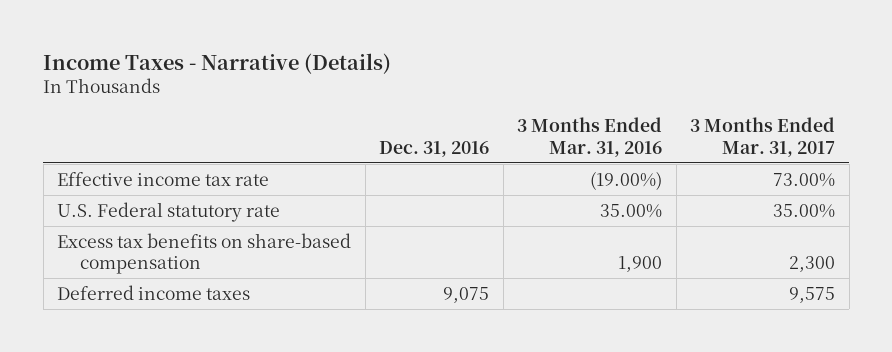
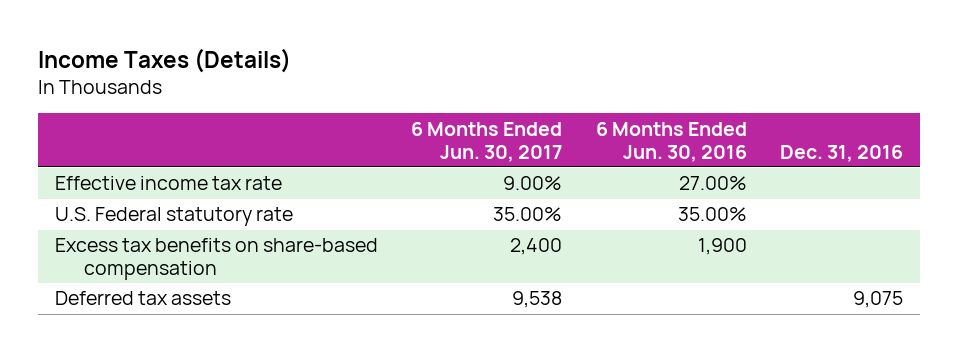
- Income Taxes - Narrative (Details)
+ Income Taxes (Details)
- | Dec. 31, 2016 | 3 Months Ended Mar. 31, 2016 | 3 Months Ended Mar. 31, 2017
+ | 6 Months Ended Jun. 30, 2017 | 6 Months Ended Jun. 30, 2016 | Dec. 31, 2016
- Deferred income taxes | 9,075 | | 9,575
+ Deferred tax assets | 9,538 | | 9,075

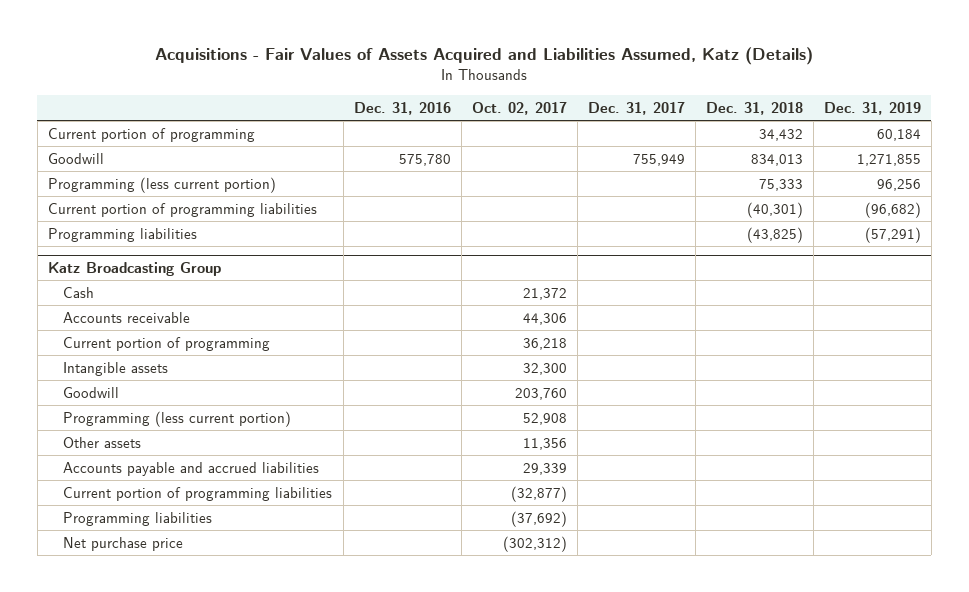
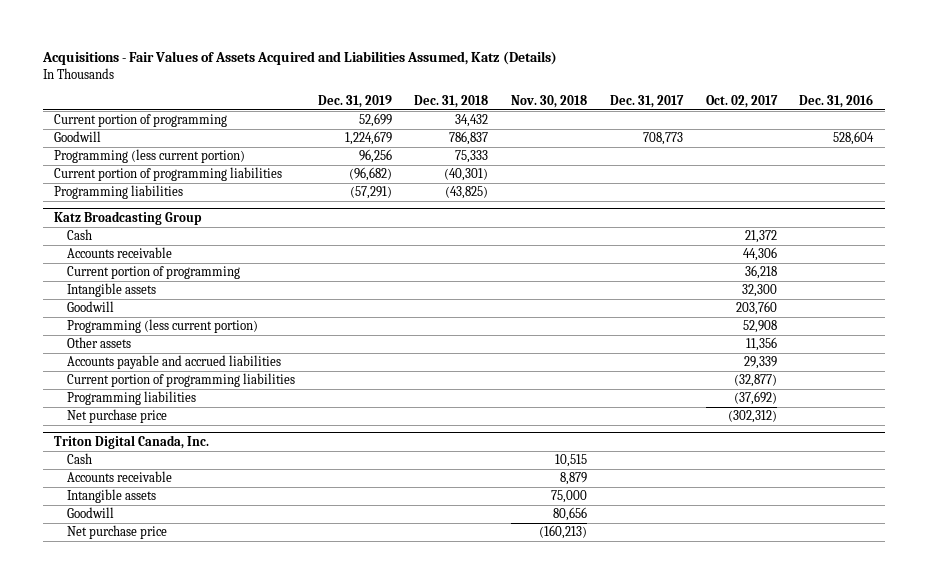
- | Dec. 31, 2016 | Oct. 02, 2017 | Dec. 31, 2017 | Dec. 31, 2018 | Dec. 31, 2019
+ | Dec. 31, 2019 | Dec. 31, 2018 | Nov. 30, 2018 | Dec. 31, 2017 | Oct. 02, 2017 | Dec. 31, 2016
- Current portion of programming | | | | 34,432 | 60,184
- Goodwill | 575,780 | | 755,949 | 834,013 | 1,271,855
+ Current portion of programming | 52,699 | 34,432 | | | |
+ Goodwill | 1,224,679 | 786,837 | | 708,773 | | 528,604
+ Triton Digital Canada, Inc.
+ Cash | | | 10,515 | | |
+ Accounts receivable | | | 8,879 | | |
+ Intangible assets | | | 75,000 | | |
+ Goodwill | | | 80,656 | | |
+ Net purchase price | | | (160,213) | | |

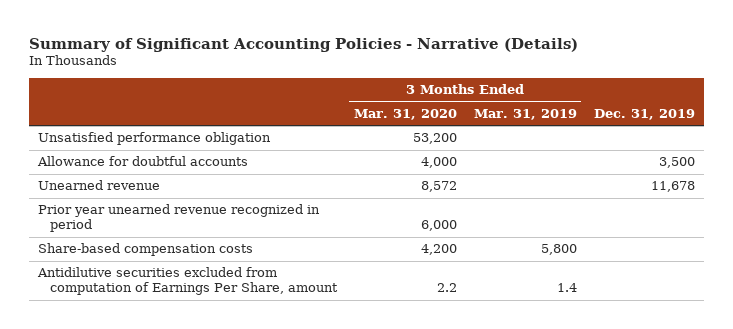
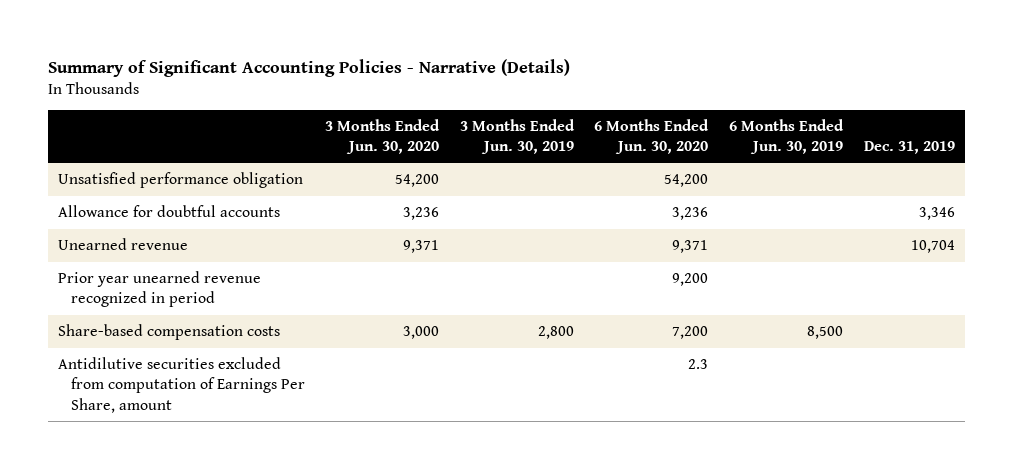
- | 3 Months Ended Mar. 31, 2020 | 3 Months Ended Mar. 31, 2019 | Dec. 31, 2019
+ | 3 Months Ended Jun. 30, 2020 | 3 Months Ended Jun. 30, 2019 | 6 Months Ended Jun. 30, 2020 | 6 Months Ended Jun. 30, 2019 | Dec. 31, 2019
- Allowance for doubtful accounts | 4,000 | | 3,500
- Unearned revenue | 8,572 | | 11,678
+ Allowance for doubtful accounts | 3,236 | | 3,236 | | 3,346
+ Unearned revenue | 9,371 | | 9,371 | | 10,704

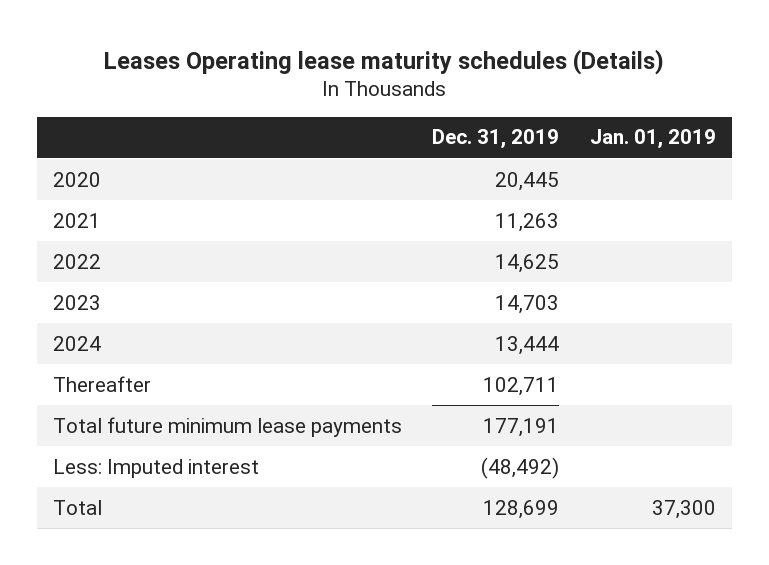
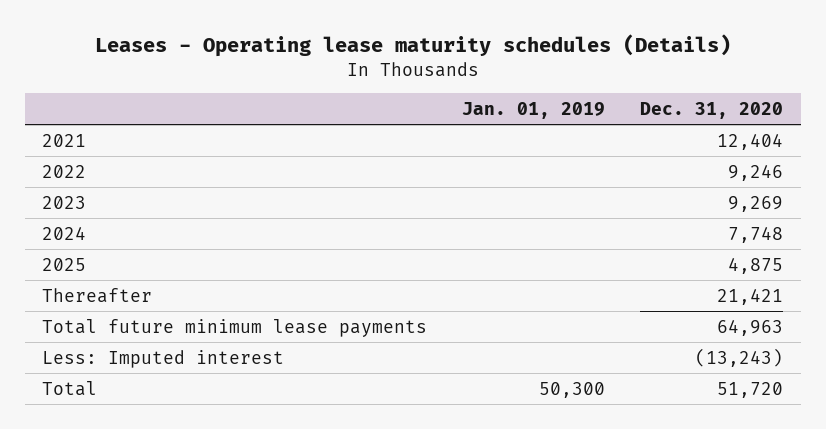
- Leases Operating lease maturity schedules (Details)
+ Leases - Operating lease maturity schedules (Details)
- | Dec. 31, 2019 | Jan. 01, 2019
+ | Jan. 01, 2019 | Dec. 31, 2020
- 2020 | 20,445 |
+ 2025 | | 4,875
- Total | 128,699 | 37,300
+ Total | 50,300 | 51,720

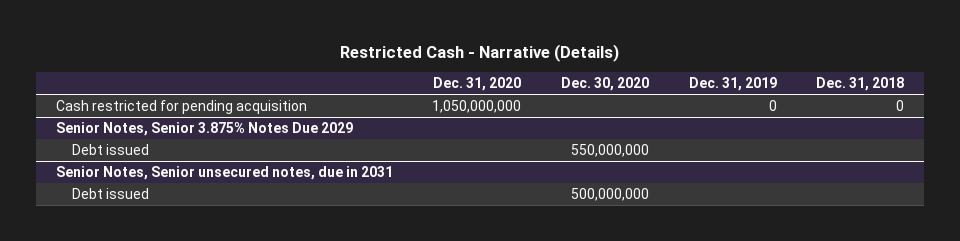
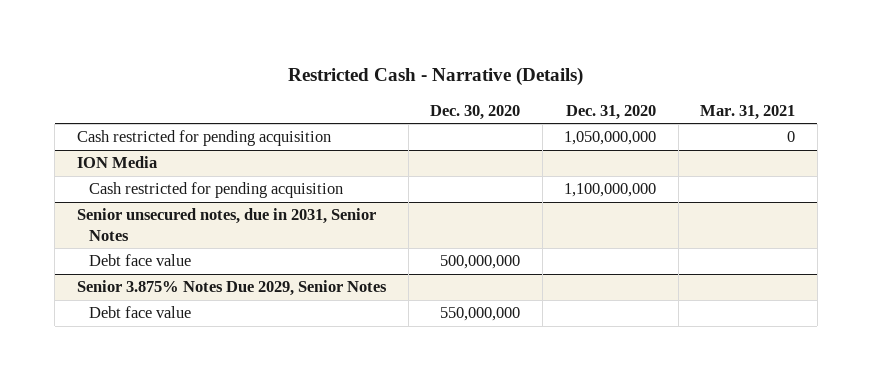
- | Dec. 31, 2020 | Dec. 30, 2020 | Dec. 31, 2019 | Dec. 31, 2018
+ | Dec. 30, 2020 | Dec. 31, 2020 | Mar. 31, 2021
- Senior Notes, Senior 3.875% Notes Due 2029
- Debt issued | | 550,000,000 | |
- Senior Notes, Senior unsecured notes, due in 2031
- Debt issued | | 500,000,000 | |
+ ION Media
+ Cash restricted for pending acquisition | | 1,100,000,000 |
+ Senior unsecured notes, due in 2031, Senior Notes
+ Debt face value | 500,000,000 | |
+ Senior 3.875% Notes Due 2029, Senior Notes
+ Debt face value | 550,000,000 | |

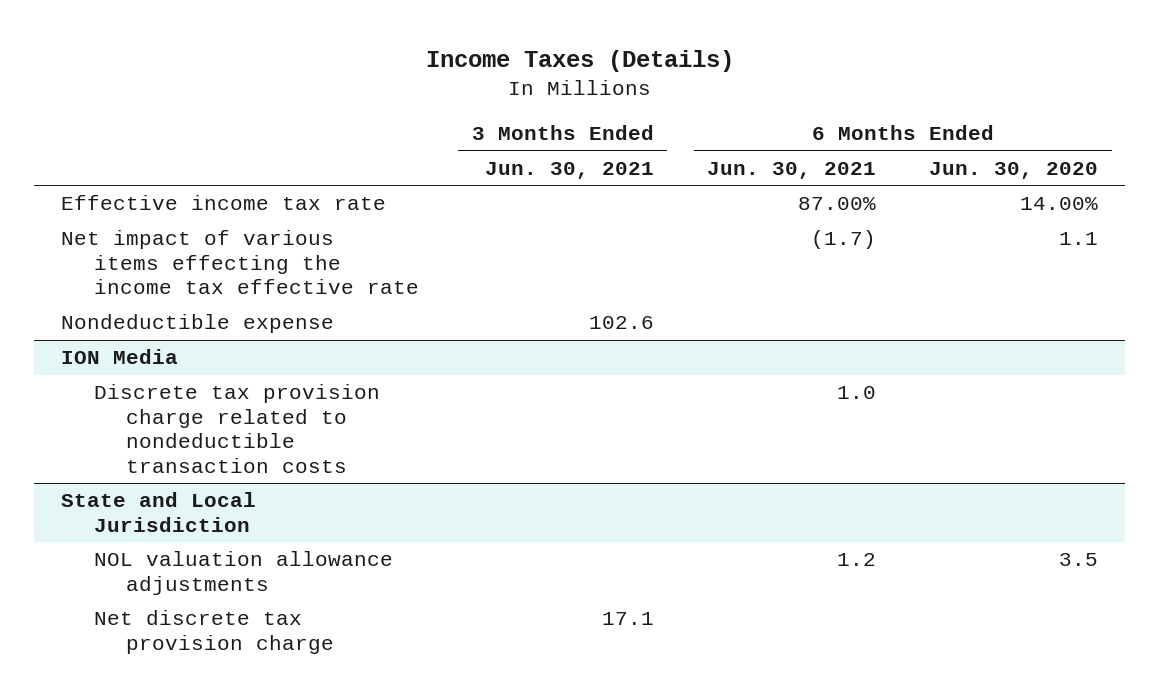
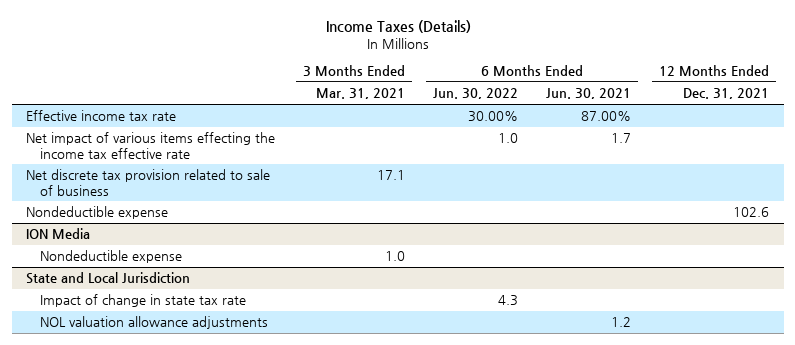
- | 3 Months Ended Jun. 30, 2021 | 6 Months Ended Jun. 30, 2021 | 6 Months Ended Jun. 30, 2020
+ | 3 Months Ended Mar. 31, 2021 | 6 Months Ended Jun. 30, 2022 | 6 Months Ended Jun. 30, 2021 | 12 Months Ended Dec. 31, 2021
- Net impact of various items effecting the income tax effective rate | | (1.7) | 1.1
+ Net impact of various items effecting the income tax effective rate | | 1.0 | 1.7 |
+ Net discrete tax provision related to sale of business | 17.1 | | |
@ ION Media
- Discrete tax provision charge related to nondeductible transaction costs | | 1.0 |
+ Nondeductible expense | 1.0 | | |
@ State and Local Jurisdiction
+ Impact of change in state tax rate | | 4.3 | |
- Net discrete tax provision charge | 17.1 | |

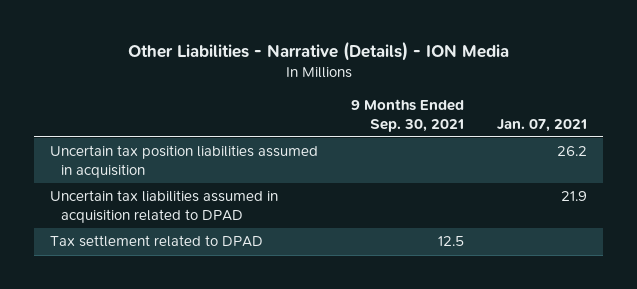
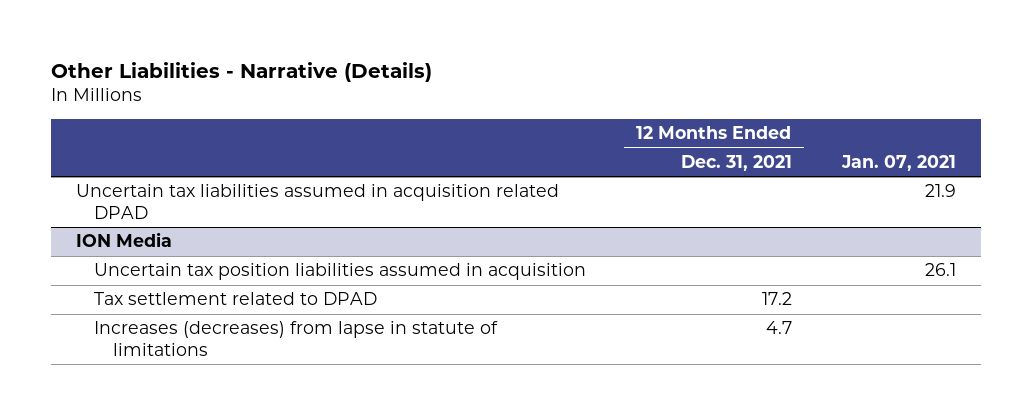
- Other Liabilities - Narrative (Details) - ION Media
+ Other Liabilities - Narrative (Details)
- | 9 Months Ended Sep. 30, 2021 | Jan. 07, 2021
+ | 12 Months Ended Dec. 31, 2021 | Jan. 07, 2021
- Uncertain tax position liabilities assumed in acquisition | | 26.2
- Uncertain tax liabilities assumed in acquisition related to DPAD | | 21.9
- Tax settlement related to DPAD | 12.5 |
+ Uncertain tax liabilities assumed in acquisition related DPAD | | 21.9
+ ION Media
+ Uncertain tax position liabilities assumed in acquisition | | 26.1
+ Tax settlement related to DPAD | 17.2 |
+ Increases (decreases) from lapse in statute of limitations | 4.7 |

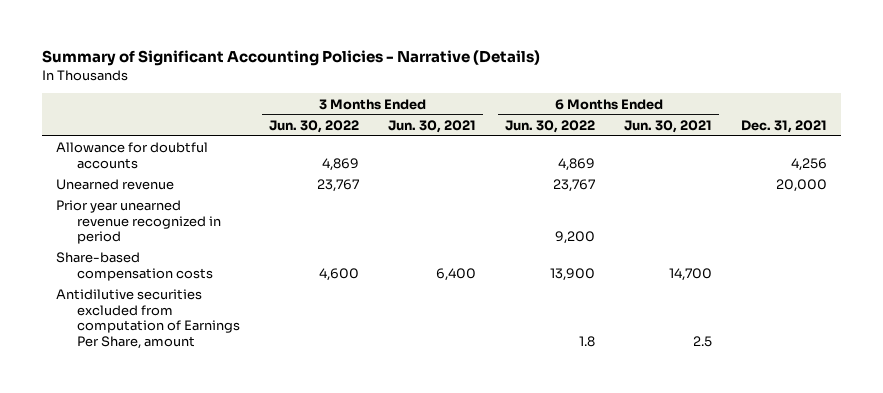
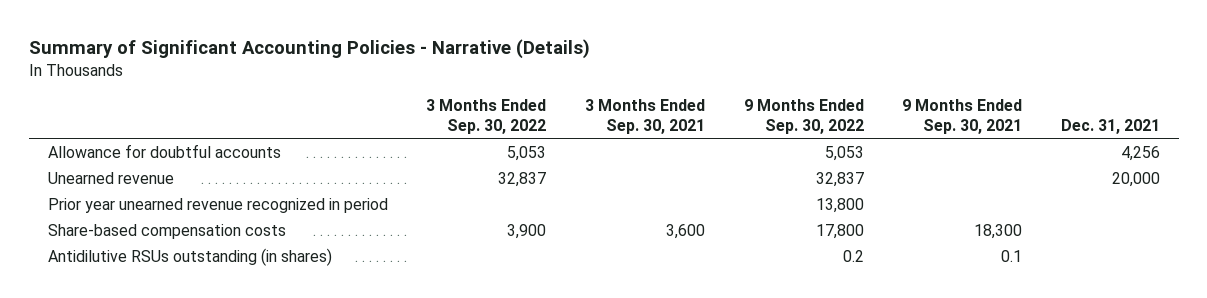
- | 3 Months Ended Jun. 30, 2022 | 3 Months Ended Jun. 30, 2021 | 6 Months Ended Jun. 30, 2022 | 6 Months Ended Jun. 30, 2021 | Dec. 31, 2021
+ | 3 Months Ended Sep. 30, 2022 | 3 Months Ended Sep. 30, 2021 | 9 Months Ended Sep. 30, 2022 | 9 Months Ended Sep. 30, 2021 | Dec. 31, 2021
- Antidilutive securities excluded from computation of Earnings Per Share, amount | | | 1.8 | 2.5 |
+ Antidilutive RSUs outstanding (in shares) | | | 0.2 | 0.1 |

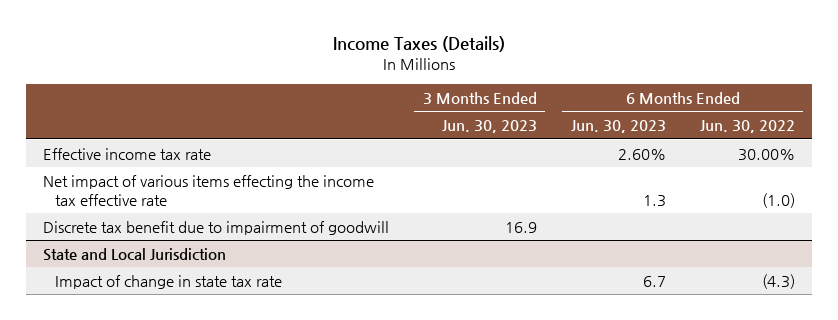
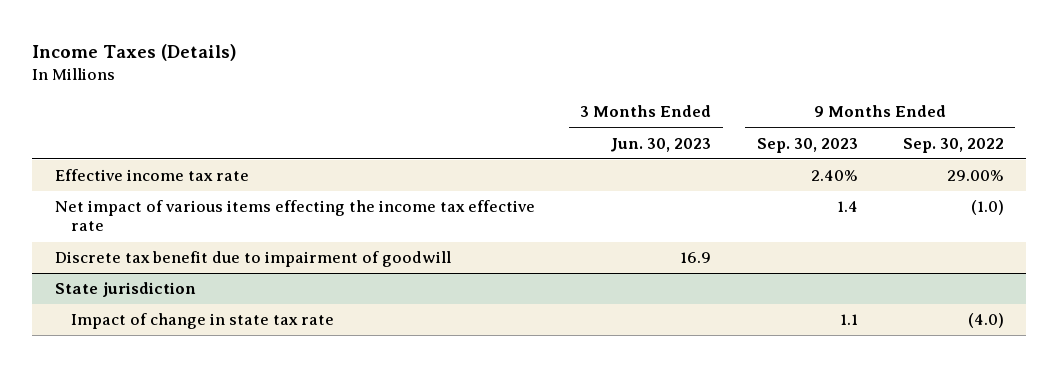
- | 3 Months Ended Jun. 30, 2023 | 6 Months Ended Jun. 30, 2023 | 6 Months Ended Jun. 30, 2022
+ | 3 Months Ended Jun. 30, 2023 | 9 Months Ended Sep. 30, 2023 | 9 Months Ended Sep. 30, 2022
- State and Local Jurisdiction
+ State jurisdiction

